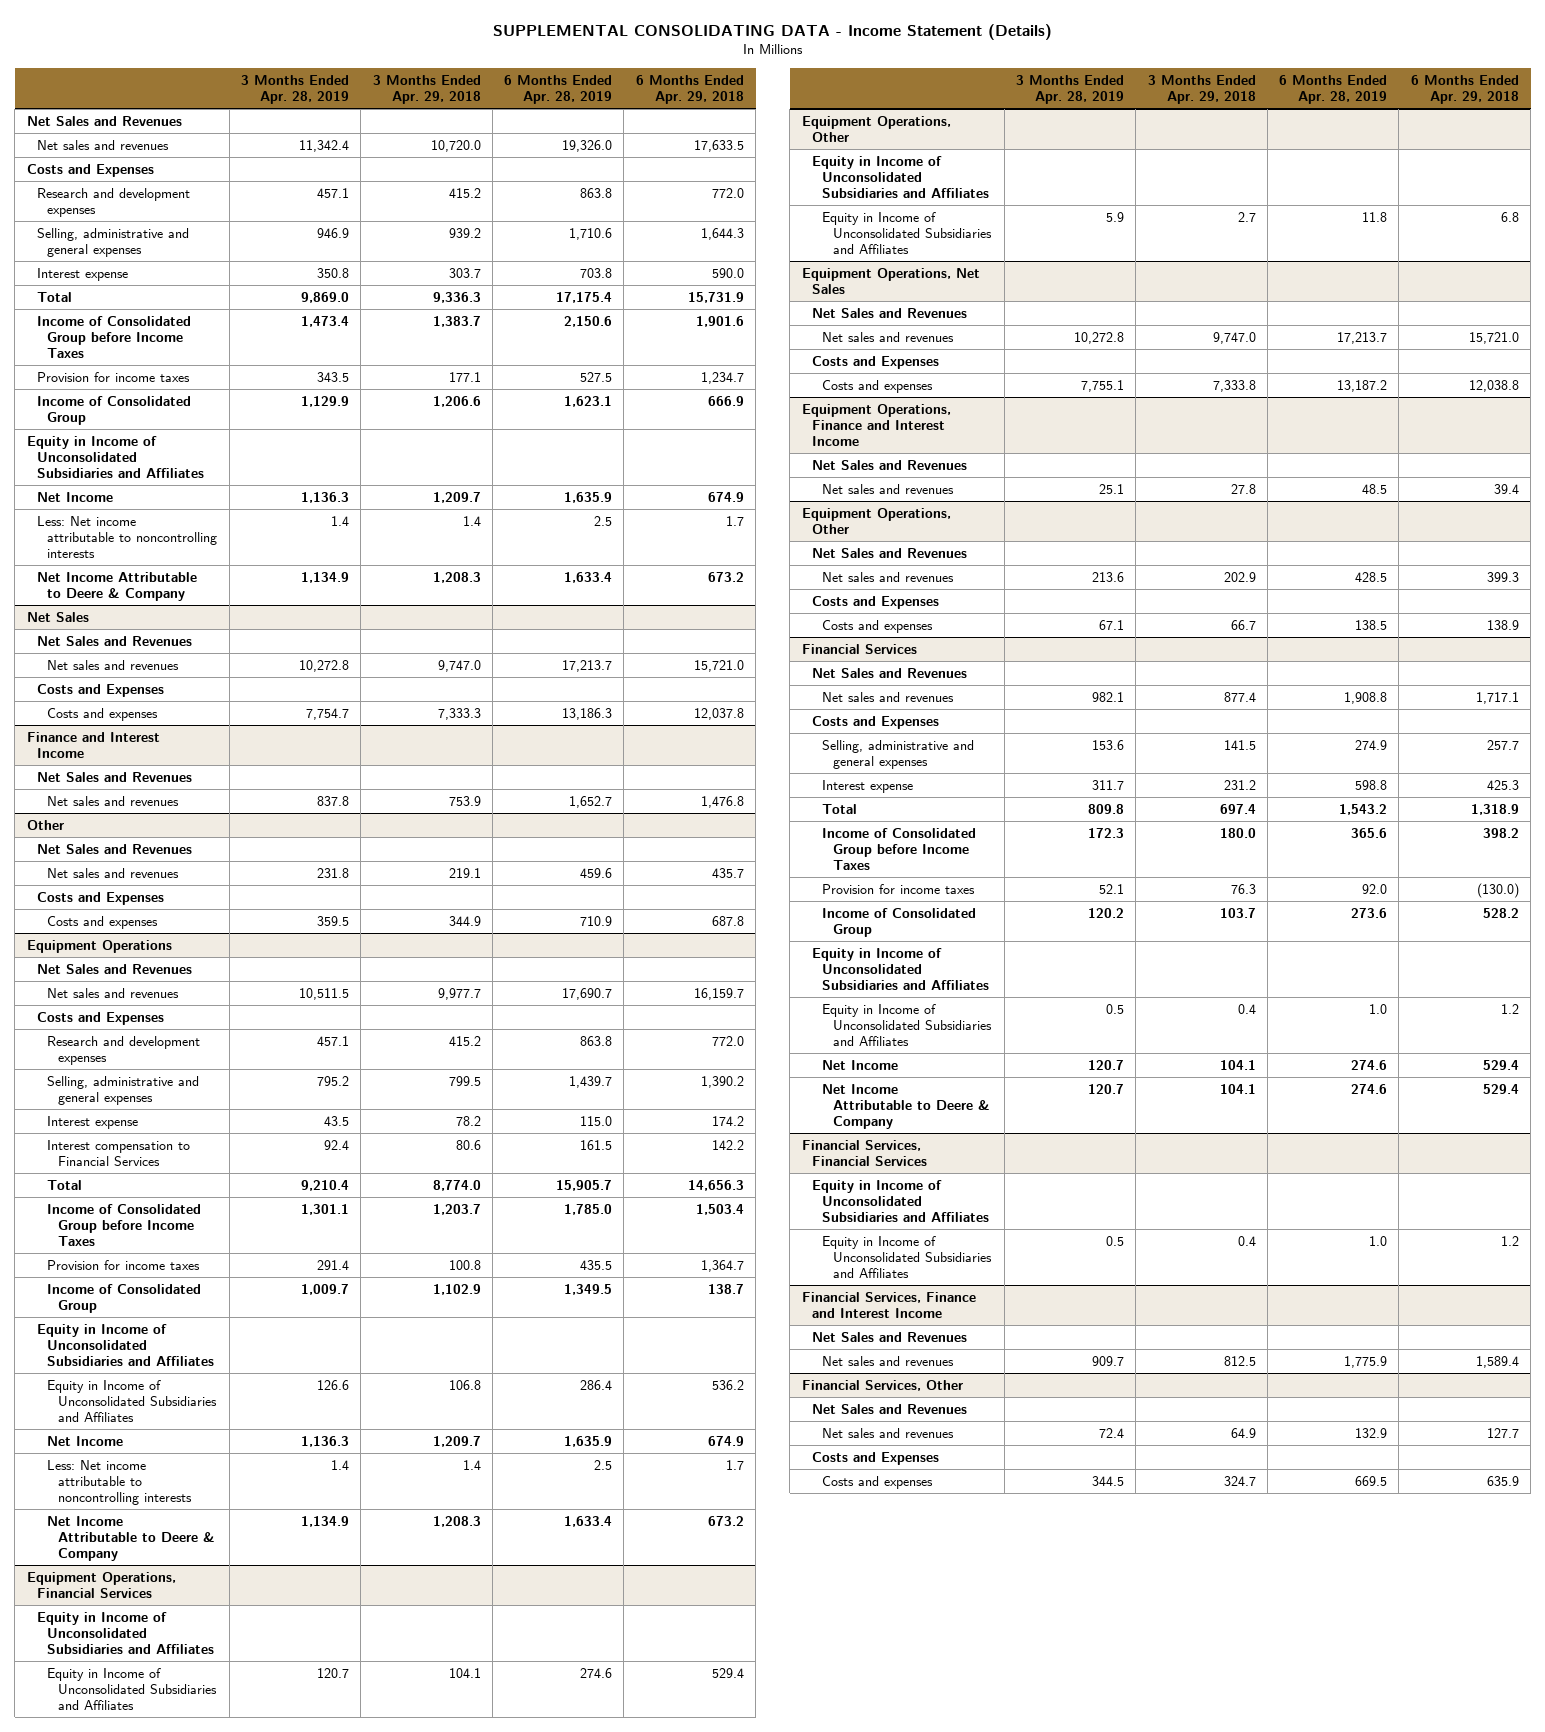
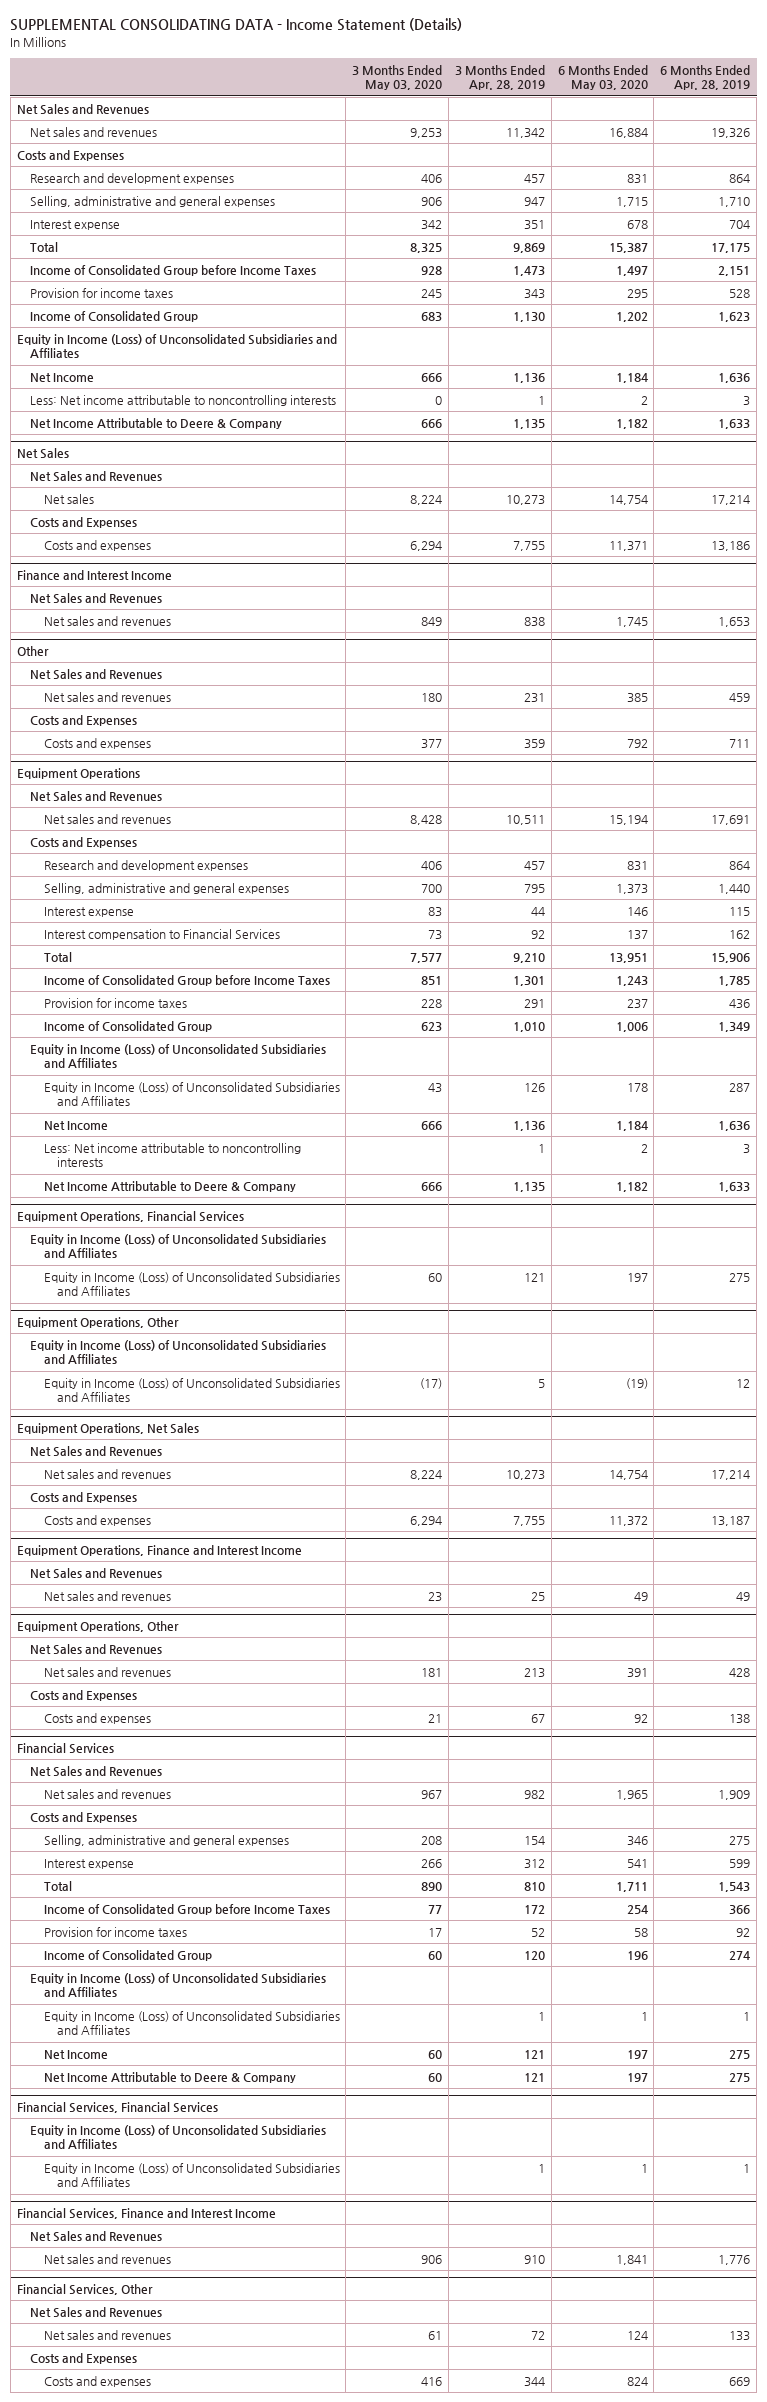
- | 3 Months Ended Apr. 28, 2019 | 3 Months Ended Apr. 29, 2018 | 6 Months Ended Apr. 28, 2019 | 6 Months Ended Apr. 29, 2018
+ | 3 Months Ended May 03, 2020 | 3 Months Ended Apr. 28, 2019 | 6 Months Ended May 03, 2020 | 6 Months Ended Apr. 28, 2019
- Net sales and revenues | 11,342.4 | 10,720.0 | 19,326.0 | 17,633.5
+ Net sales and revenues | 9,253 | 11,342 | 16,884 | 19,326
- Research and development expenses | 457.1 | 415.2 | 863.8 | 772.0
- Selling, administrative and general expenses | 946.9 | 939.2 | 1,710.6 | 1,644.3
- Interest expense | 350.8 | 303.7 | 703.8 | 590.0
- Total | 9,869.0 | 9,336.3 | 17,175.4 | 15,731.9
- Income of Consolidated Group before Income Taxes | 1,473.4 | 1,383.7 | 2,150.6 | 1,901.6
- Provision for income taxes | 343.5 | 177.1 | 527.5 | 1,234.7
- Income of Consolidated Group | 1,129.9 | 1,206.6 | 1,623.1 | 666.9
- Equity in Income of Unconsolidated Subsidiaries and Affiliates
- Net Income | 1,136.3 | 1,209.7 | 1,635.9 | 674.9
- Less: Net income attributable to noncontrolling interests | 1.4 | 1.4 | 2.5 | 1.7
- Net Income Attributable to Deere & Company | 1,134.9 | 1,208.3 | 1,633.4 | 673.2
+ Research and development expenses | 406 | 457 | 831 | 864
+ Selling, administrative and general expenses | 906 | 947 | 1,715 | 1,710
+ Interest expense | 342 | 351 | 678 | 704
+ Total | 8,325 | 9,869 | 15,387 | 17,175
+ Income of Consolidated Group before Income Taxes | 928 | 1,473 | 1,497 | 2,151
+ Provision for income taxes | 245 | 343 | 295 | 528
+ Income of Consolidated Group | 683 | 1,130 | 1,202 | 1,623
+ Equity in Income (Loss) of Unconsolidated Subsidiaries and Affiliates
+ Net Income | 666 | 1,136 | 1,184 | 1,636
+ Less: Net income attributable to noncontrolling interests | 0 | 1 | 2 | 3
+ Net Income Attributable to Deere & Company | 666 | 1,135 | 1,182 | 1,633
@ Net Sales
- Net sales and revenues | 10,272.8 | 9,747.0 | 17,213.7 | 15,721.0
+ Net sales | 8,224 | 10,273 | 14,754 | 17,214
- Costs and expenses | 7,754.7 | 7,333.3 | 13,186.3 | 12,037.8
+ Costs and expenses | 6,294 | 7,755 | 11,371 | 13,186
@ Finance and Interest Income
- Net sales and revenues | 837.8 | 753.9 | 1,652.7 | 1,476.8
+ Net sales and revenues | 849 | 838 | 1,745 | 1,653
@ Other
- Net sales and revenues | 231.8 | 219.1 | 459.6 | 435.7
+ Net sales and revenues | 180 | 231 | 385 | 459
- Costs and expenses | 359.5 | 344.9 | 710.9 | 687.8
+ Costs and expenses | 377 | 359 | 792 | 711
@ Equipment Operations
- Net sales and revenues | 10,511.5 | 9,977.7 | 17,690.7 | 16,159.7
+ Net sales and revenues | 8,428 | 10,511 | 15,194 | 17,691
- Research and development expenses | 457.1 | 415.2 | 863.8 | 772.0
- Selling, administrative and general expenses | 795.2 | 799.5 | 1,439.7 | 1,390.2
- Interest expense | 43.5 | 78.2 | 115.0 | 174.2
- Interest compensation to Financial Services | 92.4 | 80.6 | 161.5 | 142.2
- Total | 9,210.4 | 8,774.0 | 15,905.7 | 14,656.3
- Income of Consolidated Group before Income Taxes | 1,301.1 | 1,203.7 | 1,785.0 | 1,503.4
- Provision for income taxes | 291.4 | 100.8 | 435.5 | 1,364.7
- Income of Consolidated Group | 1,009.7 | 1,102.9 | 1,349.5 | 138.7
- Equity in Income of Unconsolidated Subsidiaries and Affiliates
- Equity in Income of Unconsolidated Subsidiaries and Affiliates | 126.6 | 106.8 | 286.4 | 536.2
- Net Income | 1,136.3 | 1,209.7 | 1,635.9 | 674.9
- Less: Net income attributable to noncontrolling interests | 1.4 | 1.4 | 2.5 | 1.7
- Net Income Attributable to Deere & Company | 1,134.9 | 1,208.3 | 1,633.4 | 673.2
+ Research and development expenses | 406 | 457 | 831 | 864
+ Selling, administrative and general expenses | 700 | 795 | 1,373 | 1,440
+ Interest expense | 83 | 44 | 146 | 115
+ Interest compensation to Financial Services | 73 | 92 | 137 | 162
+ Total | 7,577 | 9,210 | 13,951 | 15,906
+ Income of Consolidated Group before Income Taxes | 851 | 1,301 | 1,243 | 1,785
+ Provision for income taxes | 228 | 291 | 237 | 436
+ Income of Consolidated Group | 623 | 1,010 | 1,006 | 1,349
+ Equity in Income (Loss) of Unconsolidated Subsidiaries and Affiliates
+ Equity in Income (Loss) of Unconsolidated Subsidiaries and Affiliates | 43 | 126 | 178 | 287
+ Net Income | 666 | 1,136 | 1,184 | 1,636
+ Less: Net income attributable to noncontrolling interests | | 1 | 2 | 3
+ Net Income Attributable to Deere & Company | 666 | 1,135 | 1,182 | 1,633
@ Equipment Operations, Financial Services
- Equity in Income of Unconsolidated Subsidiaries and Affiliates
- Equity in Income of Unconsolidated Subsidiaries and Affiliates | 120.7 | 104.1 | 274.6 | 529.4
+ Equity in Income (Loss) of Unconsolidated Subsidiaries and Affiliates
+ Equity in Income (Loss) of Unconsolidated Subsidiaries and Affiliates | 60 | 121 | 197 | 275
@ Equipment Operations, Other
- Equity in Income of Unconsolidated Subsidiaries and Affiliates
- Equity in Income of Unconsolidated Subsidiaries and Affiliates | 5.9 | 2.7 | 11.8 | 6.8
+ Equity in Income (Loss) of Unconsolidated Subsidiaries and Affiliates
+ Equity in Income (Loss) of Unconsolidated Subsidiaries and Affiliates | (17) | 5 | (19) | 12
@ Equipment Operations, Net Sales
- Net sales and revenues | 10,272.8 | 9,747.0 | 17,213.7 | 15,721.0
+ Net sales and revenues | 8,224 | 10,273 | 14,754 | 17,214
- Costs and expenses | 7,755.1 | 7,333.8 | 13,187.2 | 12,038.8
+ Costs and expenses | 6,294 | 7,755 | 11,372 | 13,187
@ Equipment Operations, Finance and Interest Income
- Net sales and revenues | 25.1 | 27.8 | 48.5 | 39.4
+ Net sales and revenues | 23 | 25 | 49 | 49
@ Equipment Operations, Other
- Net sales and revenues | 213.6 | 202.9 | 428.5 | 399.3
+ Net sales and revenues | 181 | 213 | 391 | 428
- Costs and expenses | 67.1 | 66.7 | 138.5 | 138.9
+ Costs and expenses | 21 | 67 | 92 | 138
@ Financial Services
- Net sales and revenues | 982.1 | 877.4 | 1,908.8 | 1,717.1
+ Net sales and revenues | 967 | 982 | 1,965 | 1,909
- Selling, administrative and general expenses | 153.6 | 141.5 | 274.9 | 257.7
- Interest expense | 311.7 | 231.2 | 598.8 | 425.3
- Total | 809.8 | 697.4 | 1,543.2 | 1,318.9
- Income of Consolidated Group before Income Taxes | 172.3 | 180.0 | 365.6 | 398.2
- Provision for income taxes | 52.1 | 76.3 | 92.0 | (130.0)
- Income of Consolidated Group | 120.2 | 103.7 | 273.6 | 528.2
- Equity in Income of Unconsolidated Subsidiaries and Affiliates
- Equity in Income of Unconsolidated Subsidiaries and Affiliates | 0.5 | 0.4 | 1.0 | 1.2
- Net Income | 120.7 | 104.1 | 274.6 | 529.4
- Net Income Attributable to Deere & Company | 120.7 | 104.1 | 274.6 | 529.4
+ Selling, administrative and general expenses | 208 | 154 | 346 | 275
+ Interest expense | 266 | 312 | 541 | 599
+ Total | 890 | 810 | 1,711 | 1,543
+ Income of Consolidated Group before Income Taxes | 77 | 172 | 254 | 366
+ Provision for income taxes | 17 | 52 | 58 | 92
+ Income of Consolidated Group | 60 | 120 | 196 | 274
+ Equity in Income (Loss) of Unconsolidated Subsidiaries and Affiliates
+ Equity in Income (Loss) of Unconsolidated Subsidiaries and Affiliates | | 1 | 1 | 1
+ Net Income | 60 | 121 | 197 | 275
+ Net Income Attributable to Deere & Company | 60 | 121 | 197 | 275
@ Financial Services, Financial Services
- Equity in Income of Unconsolidated Subsidiaries and Affiliates
- Equity in Income of Unconsolidated Subsidiaries and Affiliates | 0.5 | 0.4 | 1.0 | 1.2
+ Equity in Income (Loss) of Unconsolidated Subsidiaries and Affiliates
+ Equity in Income (Loss) of Unconsolidated Subsidiaries and Affiliates | | 1 | 1 | 1
@ Financial Services, Finance and Interest Income
- Net sales and revenues | 909.7 | 812.5 | 1,775.9 | 1,589.4
+ Net sales and revenues | 906 | 910 | 1,841 | 1,776
@ Financial Services, Other
- Net sales and revenues | 72.4 | 64.9 | 132.9 | 127.7
+ Net sales and revenues | 61 | 72 | 124 | 133
- Costs and expenses | 344.5 | 324.7 | 669.5 | 635.9
+ Costs and expenses | 416 | 344 | 824 | 669

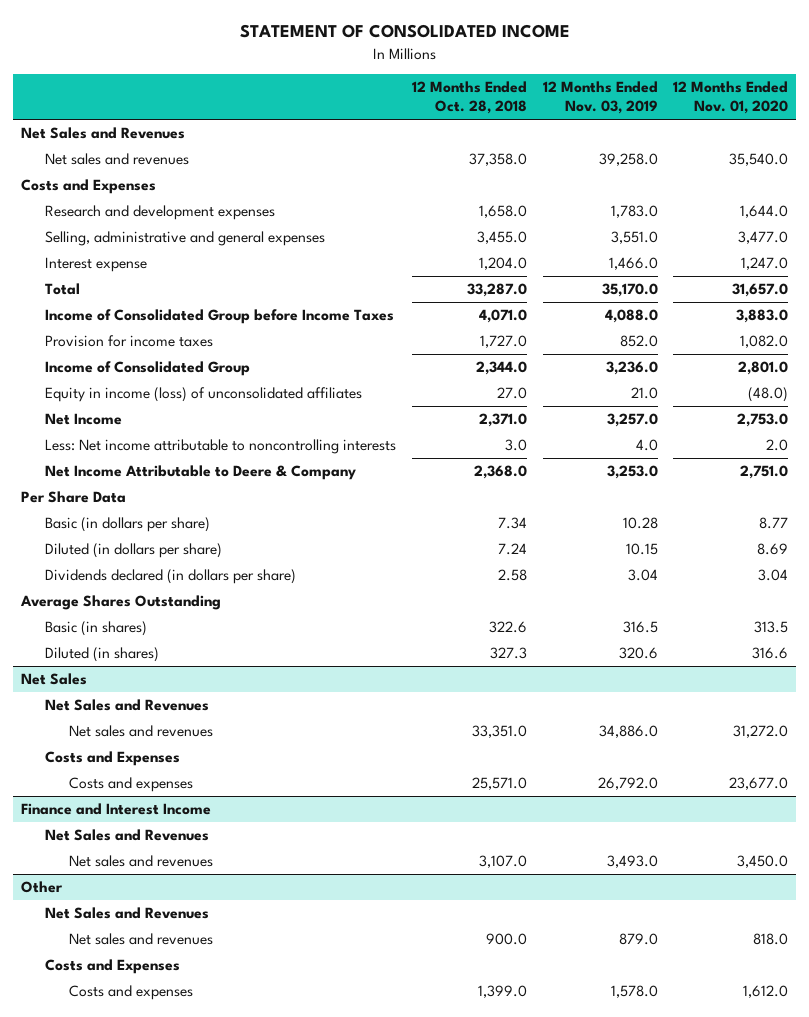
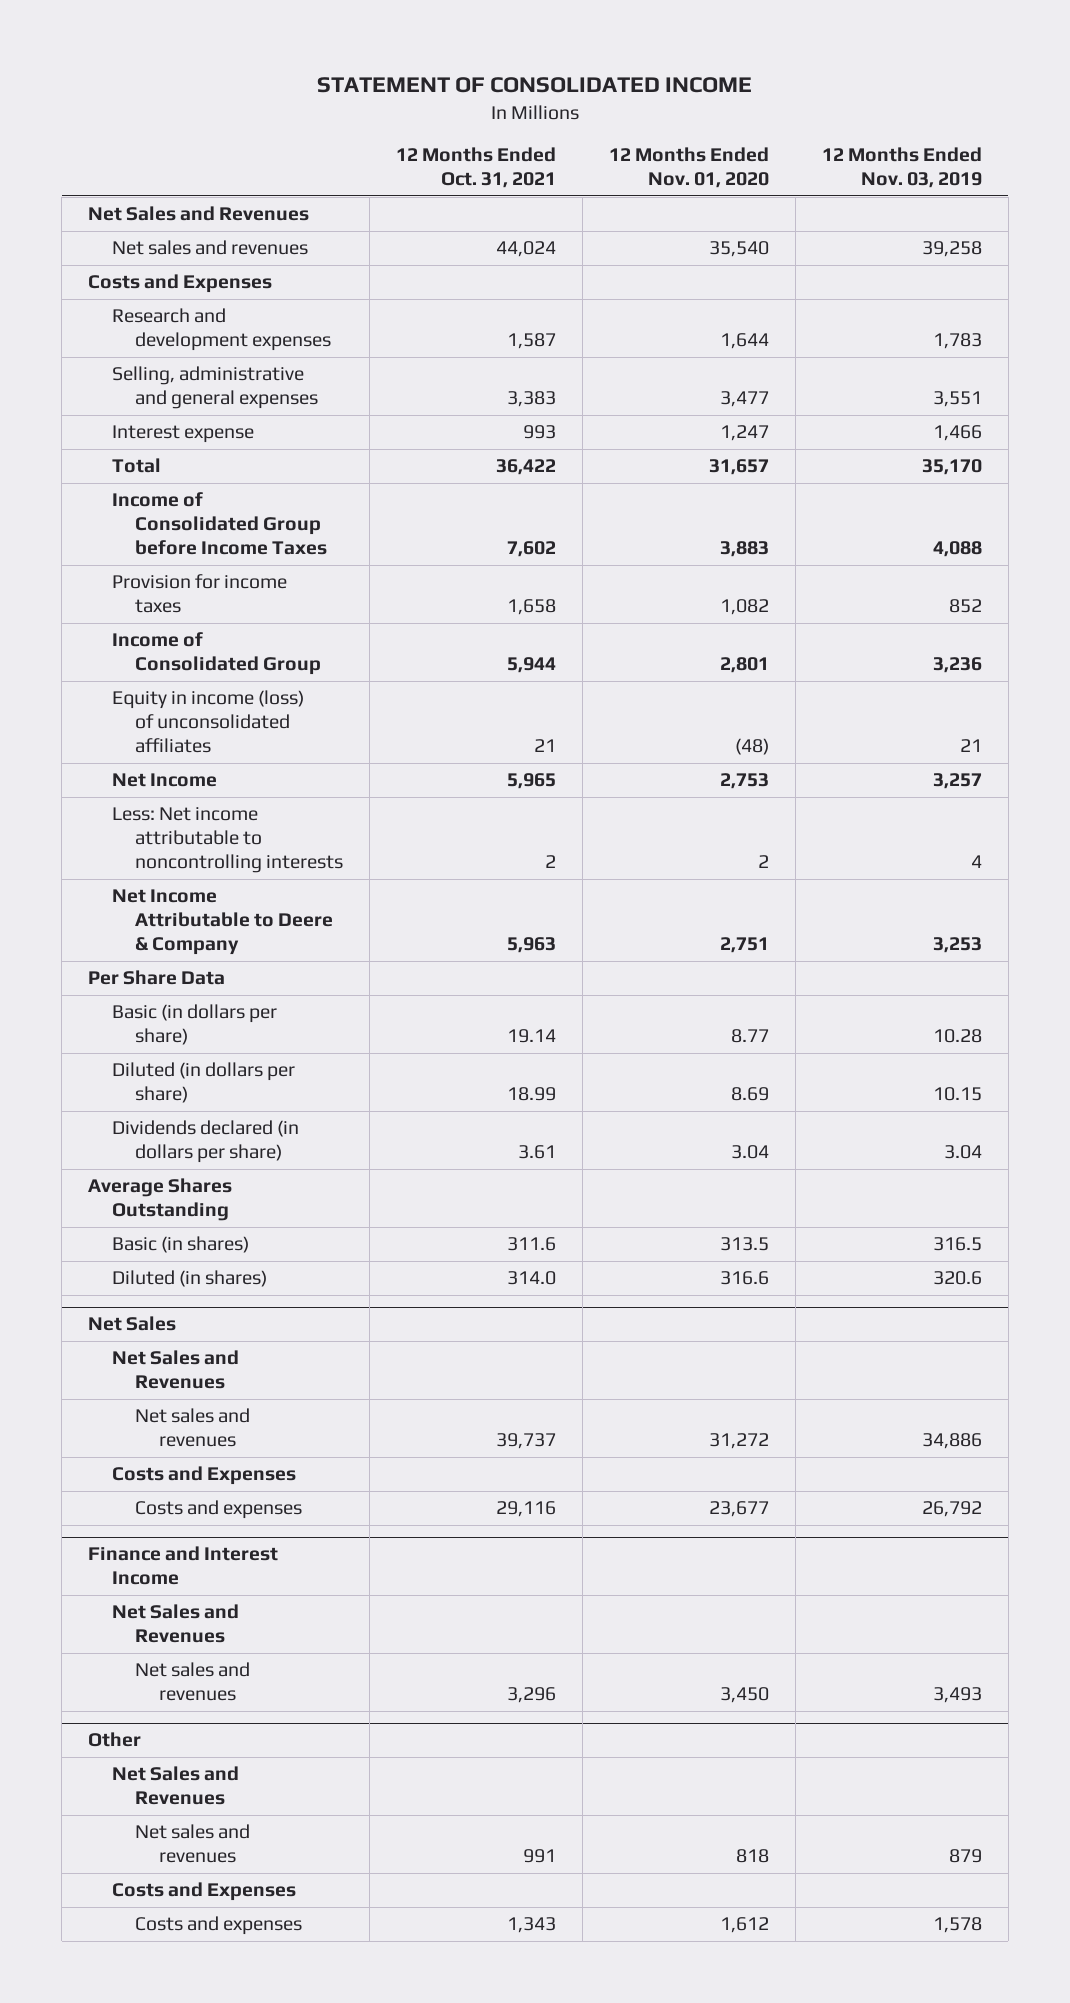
- | 12 Months Ended Oct. 28, 2018 | 12 Months Ended Nov. 03, 2019 | 12 Months Ended Nov. 01, 2020
+ | 12 Months Ended Oct. 31, 2021 | 12 Months Ended Nov. 01, 2020 | 12 Months Ended Nov. 03, 2019
- Net sales and revenues | 37,358.0 | 39,258.0 | 35,540.0
+ Net sales and revenues | 44,024 | 35,540 | 39,258
- Research and development expenses | 1,658.0 | 1,783.0 | 1,644.0
- Selling, administrative and general expenses | 3,455.0 | 3,551.0 | 3,477.0
- Interest expense | 1,204.0 | 1,466.0 | 1,247.0
- Total | 33,287.0 | 35,170.0 | 31,657.0
- Income of Consolidated Group before Income Taxes | 4,071.0 | 4,088.0 | 3,883.0
- Provision for income taxes | 1,727.0 | 852.0 | 1,082.0
- Income of Consolidated Group | 2,344.0 | 3,236.0 | 2,801.0
- Equity in income (loss) of unconsolidated affiliates | 27.0 | 21.0 | (48.0)
- Net Income | 2,371.0 | 3,257.0 | 2,753.0
- Less: Net income attributable to noncontrolling interests | 3.0 | 4.0 | 2.0
- Net Income Attributable to Deere & Company | 2,368.0 | 3,253.0 | 2,751.0
+ Research and development expenses | 1,587 | 1,644 | 1,783
+ Selling, administrative and general expenses | 3,383 | 3,477 | 3,551
+ Interest expense | 993 | 1,247 | 1,466
+ Total | 36,422 | 31,657 | 35,170
+ Income of Consolidated Group before Income Taxes | 7,602 | 3,883 | 4,088
+ Provision for income taxes | 1,658 | 1,082 | 852
+ Income of Consolidated Group | 5,944 | 2,801 | 3,236
+ Equity in income (loss) of unconsolidated affiliates | 21 | (48) | 21
+ Net Income | 5,965 | 2,753 | 3,257
+ Less: Net income attributable to noncontrolling interests | 2 | 2 | 4
+ Net Income Attributable to Deere & Company | 5,963 | 2,751 | 3,253
@ Net Sales
- Net sales and revenues | 33,351.0 | 34,886.0 | 31,272.0
+ Net sales and revenues | 39,737 | 31,272 | 34,886
- Costs and expenses | 25,571.0 | 26,792.0 | 23,677.0
+ Costs and expenses | 29,116 | 23,677 | 26,792
@ Finance and Interest Income
- Net sales and revenues | 3,107.0 | 3,493.0 | 3,450.0
+ Net sales and revenues | 3,296 | 3,450 | 3,493
@ Other
- Net sales and revenues | 900.0 | 879.0 | 818.0
+ Net sales and revenues | 991 | 818 | 879
- Costs and expenses | 1,399.0 | 1,578.0 | 1,612.0
+ Costs and expenses | 1,343 | 1,612 | 1,578

